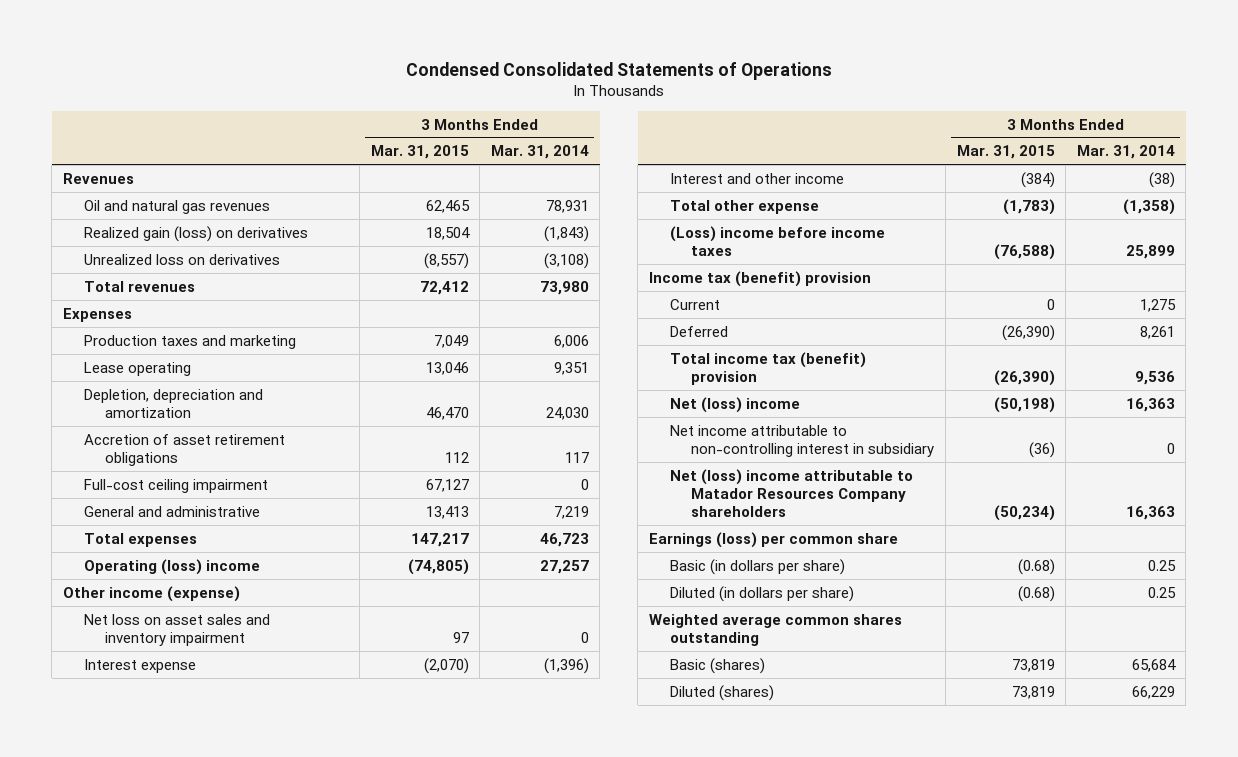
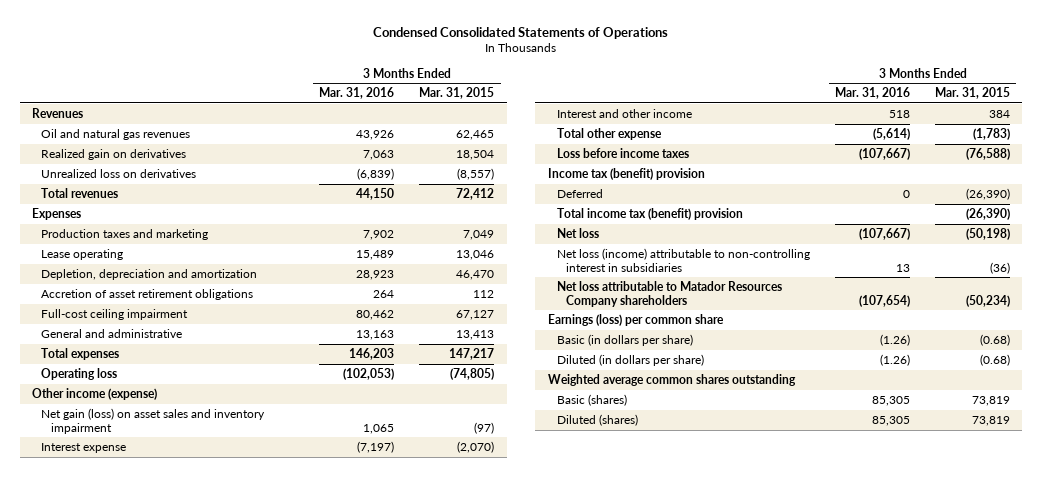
- | 3 Months Ended Mar. 31, 2015 | 3 Months Ended Mar. 31, 2014
+ | 3 Months Ended Mar. 31, 2016 | 3 Months Ended Mar. 31, 2015
- Realized gain (loss) on derivatives | 18,504 | (1,843)
+ Realized gain on derivatives | 7,063 | 18,504
- Operating (loss) income | (74,805) | 27,257
+ Operating loss | (102,053) | (74,805)
- Net loss on asset sales and inventory impairment | 97 | 0
+ Net gain (loss) on asset sales and inventory impairment | 1,065 | (97)
- Interest and other income | (384) | (38)
+ Interest and other income | 518 | 384
- (Loss) income before income taxes | (76,588) | 25,899
+ Loss before income taxes | (107,667) | (76,588)
- Current | 0 | 1,275
- Net (loss) income | (50,198) | 16,363
- Net income attributable to non-controlling interest in subsidiary | (36) | 0
- Net (loss) income attributable to Matador Resources Company shareholders | (50,234) | 16,363
+ Net loss | (107,667) | (50,198)
+ Net loss (income) attributable to non-controlling interest in subsidiaries | 13 | (36)
+ Net loss attributable to Matador Resources Company shareholders | (107,654) | (50,234)

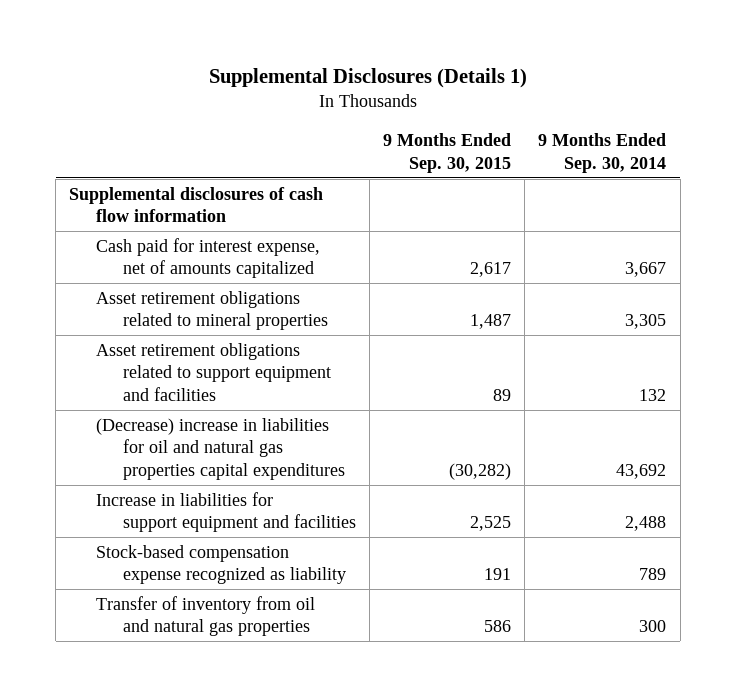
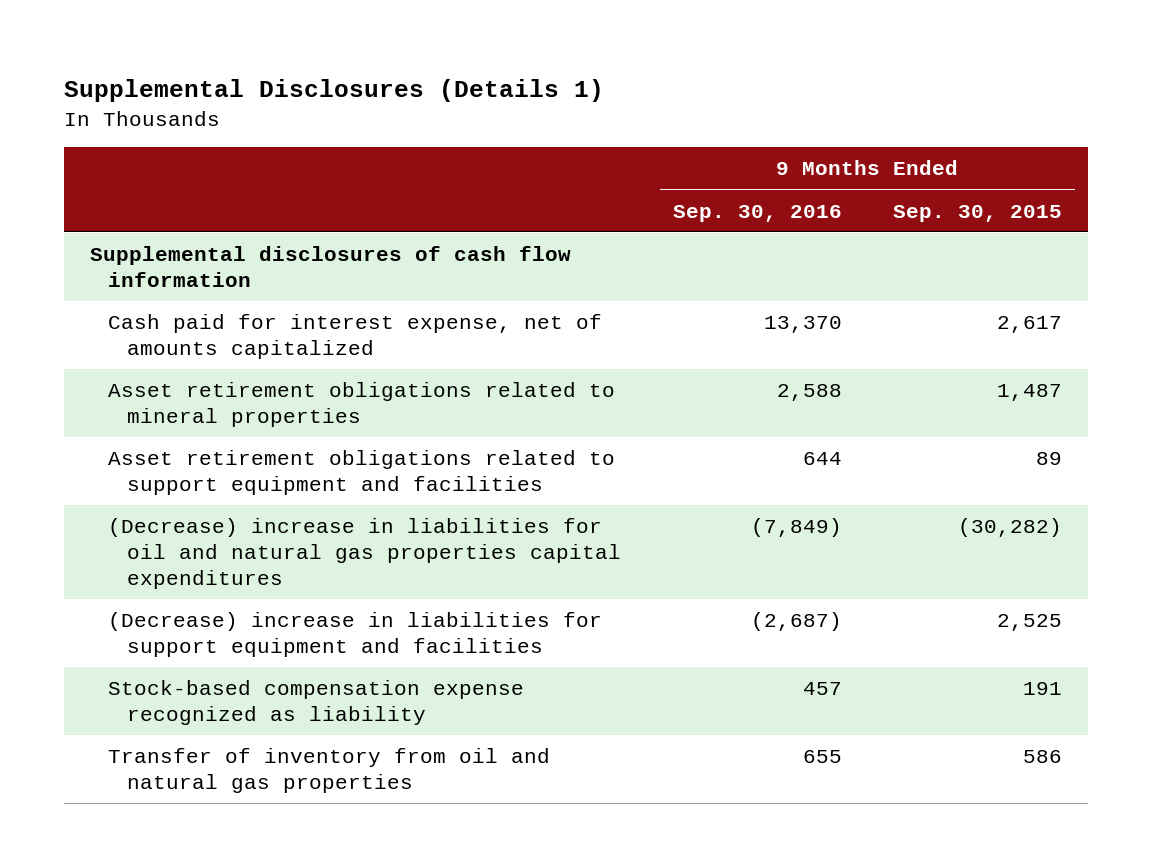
- | 9 Months Ended Sep. 30, 2015 | 9 Months Ended Sep. 30, 2014
+ | 9 Months Ended Sep. 30, 2016 | 9 Months Ended Sep. 30, 2015
- Increase in liabilities for support equipment and facilities | 2,525 | 2,488
+ (Decrease) increase in liabilities for support equipment and facilities | (2,687) | 2,525

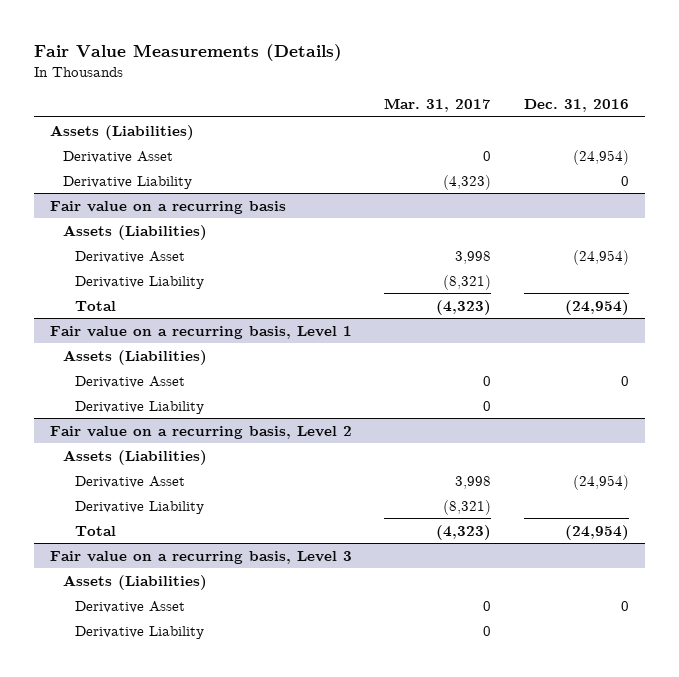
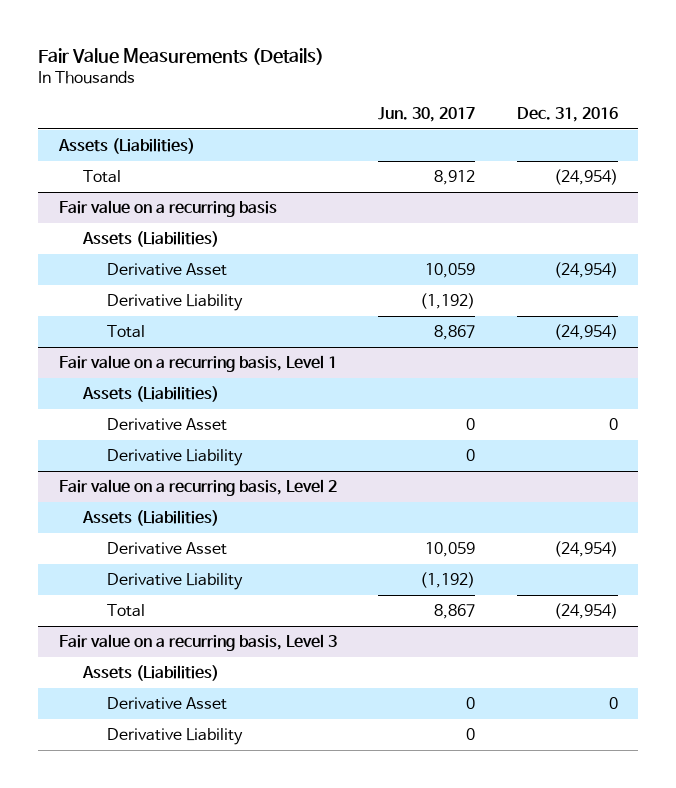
- | Mar. 31, 2017 | Dec. 31, 2016
+ | Jun. 30, 2017 | Dec. 31, 2016
- Derivative Asset | 0 | (24,954)
- Derivative Liability | (4,323) | 0
+ Total | 8,912 | (24,954)

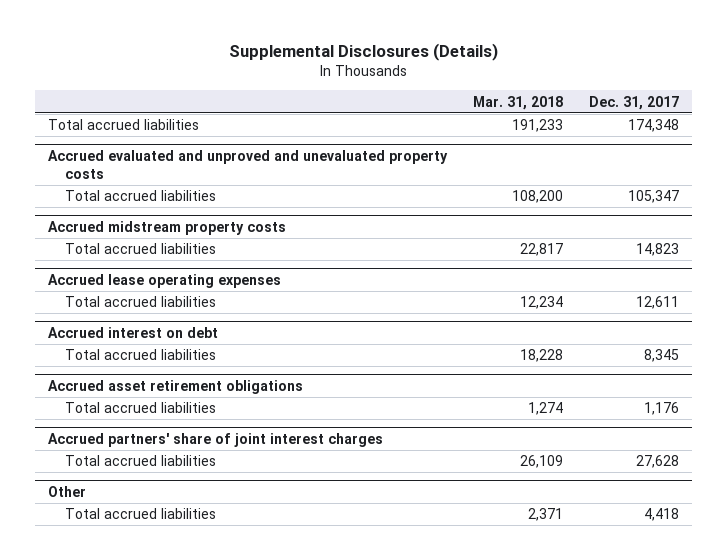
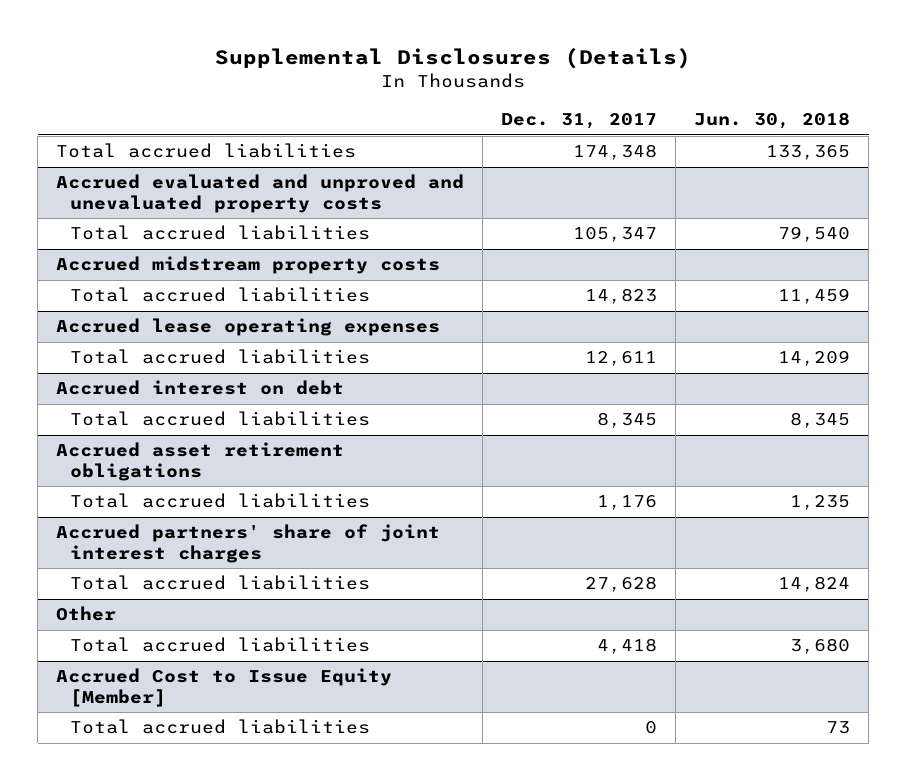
- | Mar. 31, 2018 | Dec. 31, 2017
+ | Dec. 31, 2017 | Jun. 30, 2018
+ Accrued Cost to Issue Equity [Member]
+ Total accrued liabilities | 0 | 73

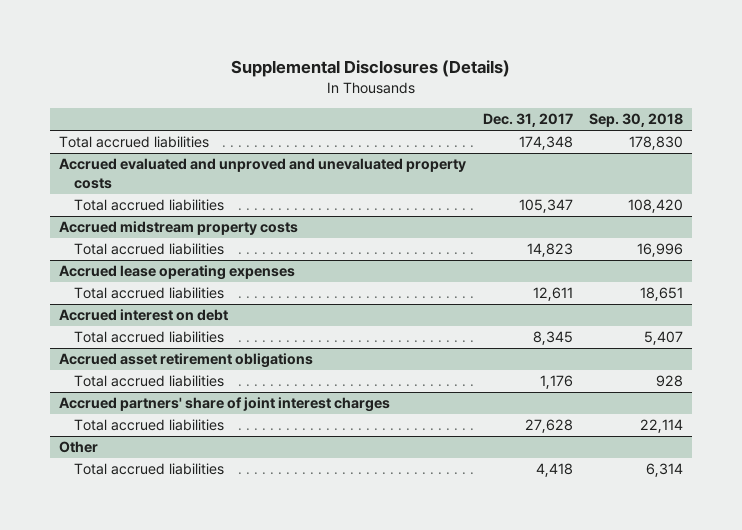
- | Dec. 31, 2017 | Jun. 30, 2018
+ | Dec. 31, 2017 | Sep. 30, 2018
- Accrued Cost to Issue Equity [Member]
- Total accrued liabilities | 0 | 73

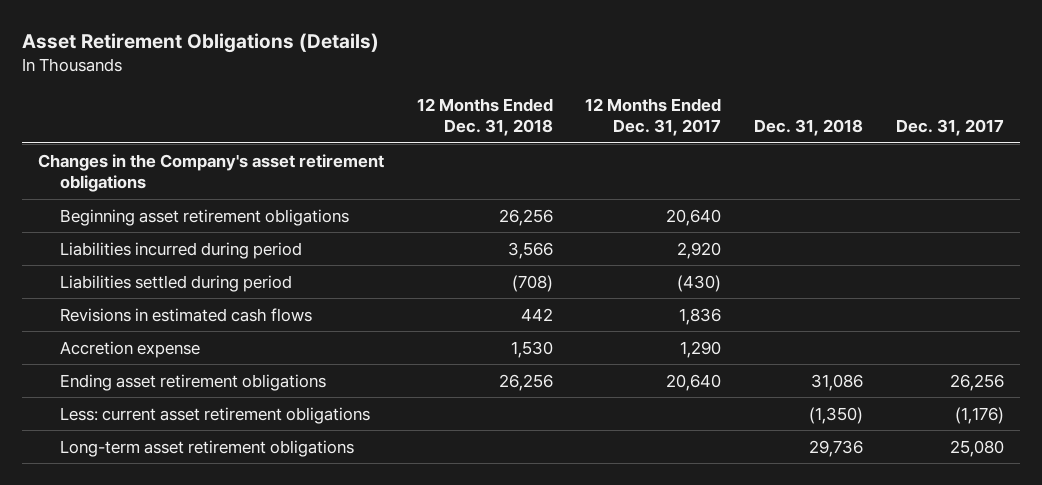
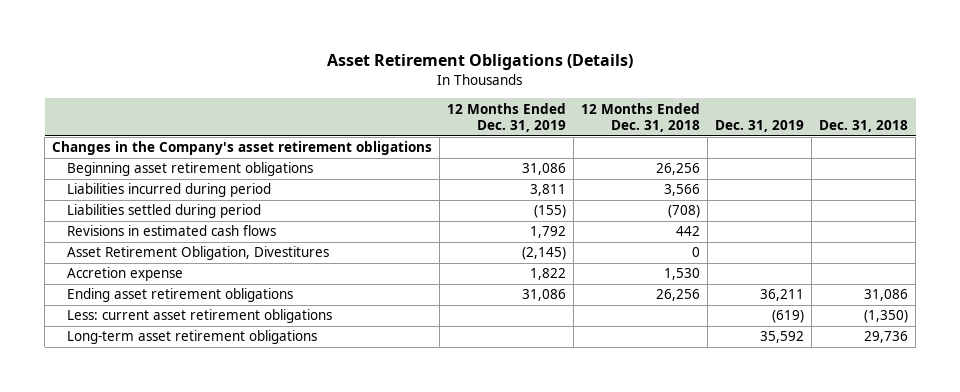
- | 12 Months Ended Dec. 31, 2018 | 12 Months Ended Dec. 31, 2017 | Dec. 31, 2018 | Dec. 31, 2017
+ | 12 Months Ended Dec. 31, 2019 | 12 Months Ended Dec. 31, 2018 | Dec. 31, 2019 | Dec. 31, 2018
+ Asset Retirement Obligation, Divestitures | (2,145) | 0 | |

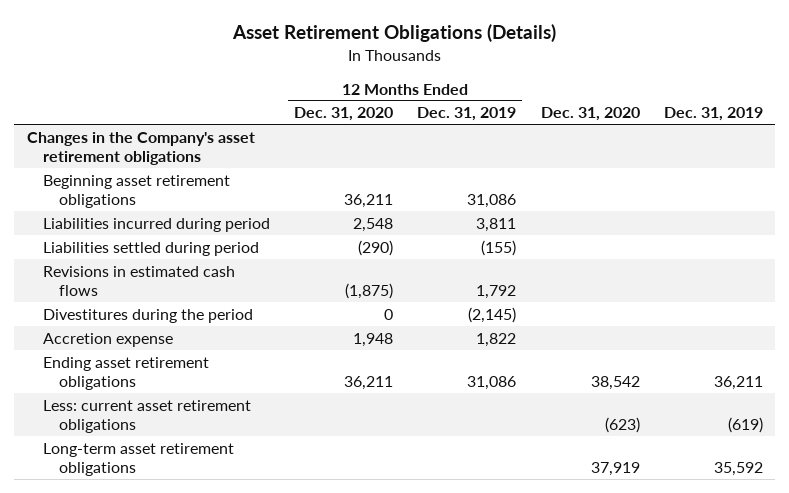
- | 12 Months Ended Dec. 31, 2019 | 12 Months Ended Dec. 31, 2018 | Dec. 31, 2019 | Dec. 31, 2018
+ | 12 Months Ended Dec. 31, 2020 | 12 Months Ended Dec. 31, 2019 | Dec. 31, 2020 | Dec. 31, 2019
- Asset Retirement Obligation, Divestitures | (2,145) | 0 | |
+ Divestitures during the period | 0 | (2,145) | |

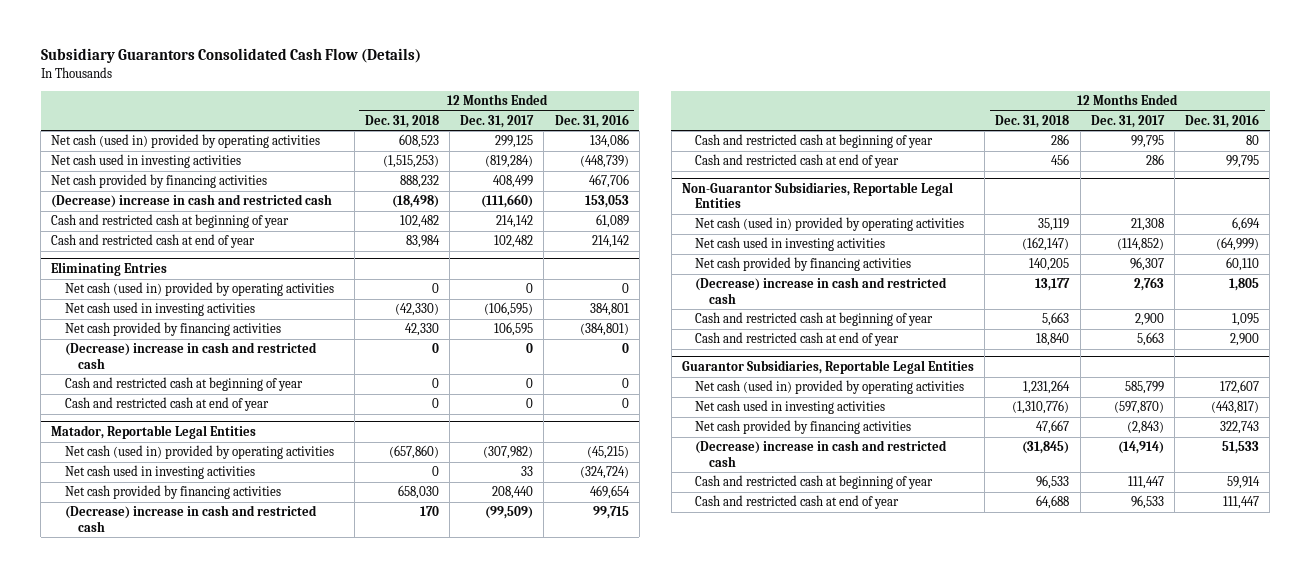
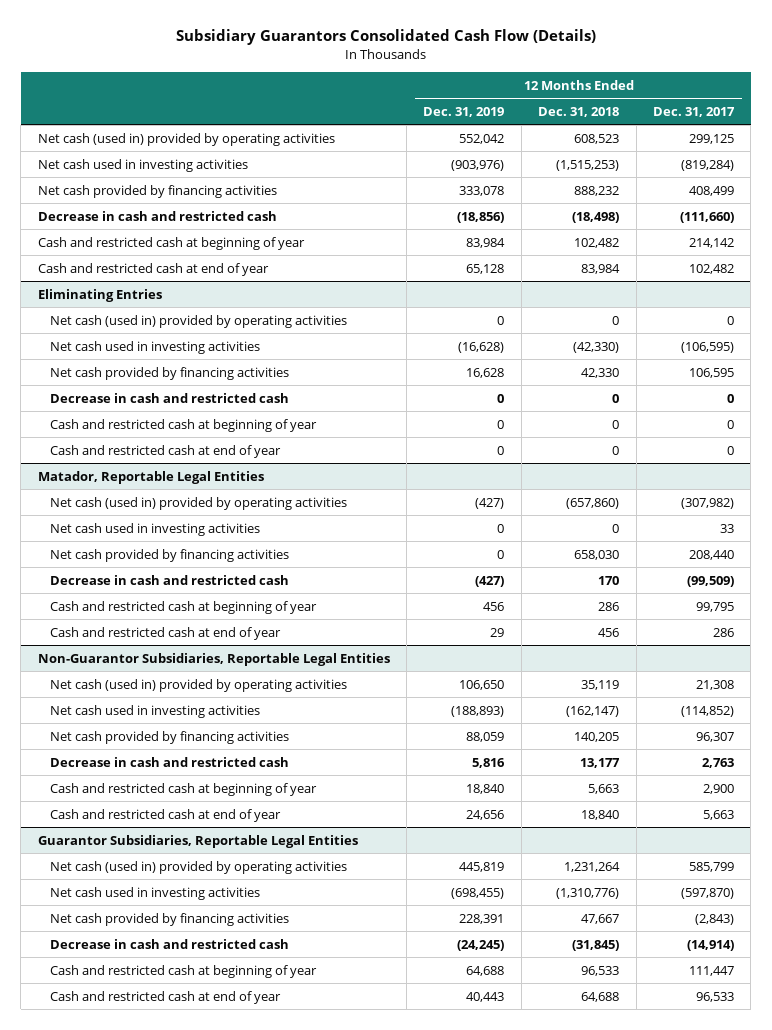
- | 12 Months Ended Dec. 31, 2018 | 12 Months Ended Dec. 31, 2017 | 12 Months Ended Dec. 31, 2016
+ | 12 Months Ended Dec. 31, 2019 | 12 Months Ended Dec. 31, 2018 | 12 Months Ended Dec. 31, 2017
- (Decrease) increase in cash and restricted cash | (18,498) | (111,660) | 153,053
+ Decrease in cash and restricted cash | (18,856) | (18,498) | (111,660)
@ Eliminating Entries
- (Decrease) increase in cash and restricted cash | 0 | 0 | 0
+ Decrease in cash and restricted cash | 0 | 0 | 0
@ Matador, Reportable Legal Entities
- (Decrease) increase in cash and restricted cash | 170 | (99,509) | 99,715
+ Decrease in cash and restricted cash | (427) | 170 | (99,509)
@ Non-Guarantor Subsidiaries, Reportable Legal Entities
- (Decrease) increase in cash and restricted cash | 13,177 | 2,763 | 1,805
+ Decrease in cash and restricted cash | 5,816 | 13,177 | 2,763
@ Guarantor Subsidiaries, Reportable Legal Entities
- (Decrease) increase in cash and restricted cash | (31,845) | (14,914) | 51,533
+ Decrease in cash and restricted cash | (24,245) | (31,845) | (14,914)

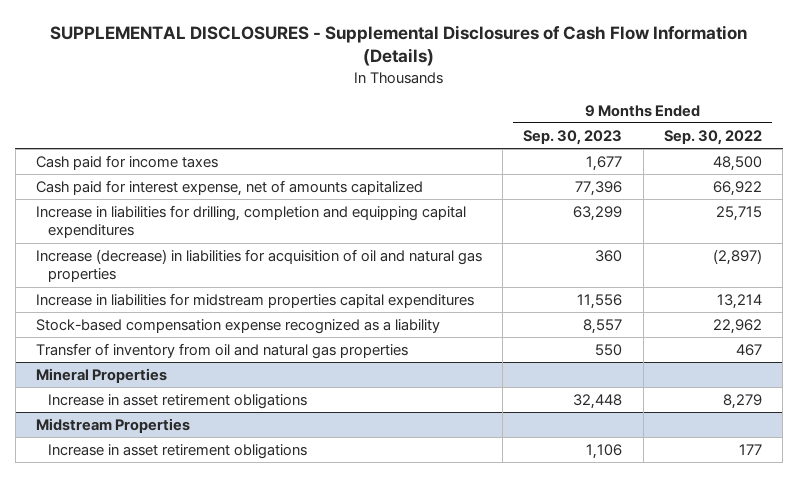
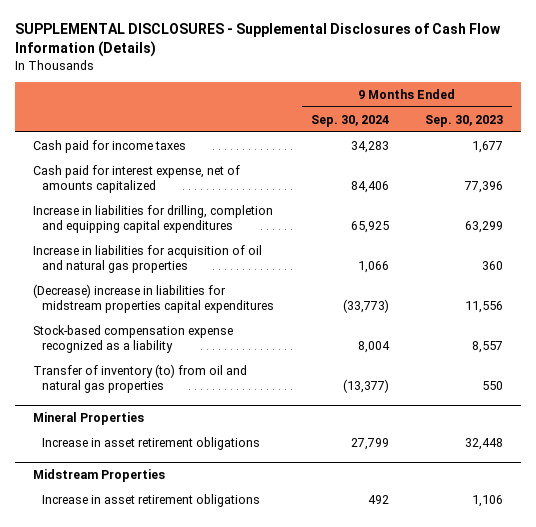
- | 9 Months Ended Sep. 30, 2023 | 9 Months Ended Sep. 30, 2022
+ | 9 Months Ended Sep. 30, 2024 | 9 Months Ended Sep. 30, 2023
- Increase (decrease) in liabilities for acquisition of oil and natural gas properties | 360 | (2,897)
- Increase in liabilities for midstream properties capital expenditures | 11,556 | 13,214
+ Increase in liabilities for acquisition of oil and natural gas properties | 1,066 | 360
+ (Decrease) increase in liabilities for midstream properties capital expenditures | (33,773) | 11,556
- Transfer of inventory from oil and natural gas properties | 550 | 467
+ Transfer of inventory (to) from oil and natural gas properties | (13,377) | 550

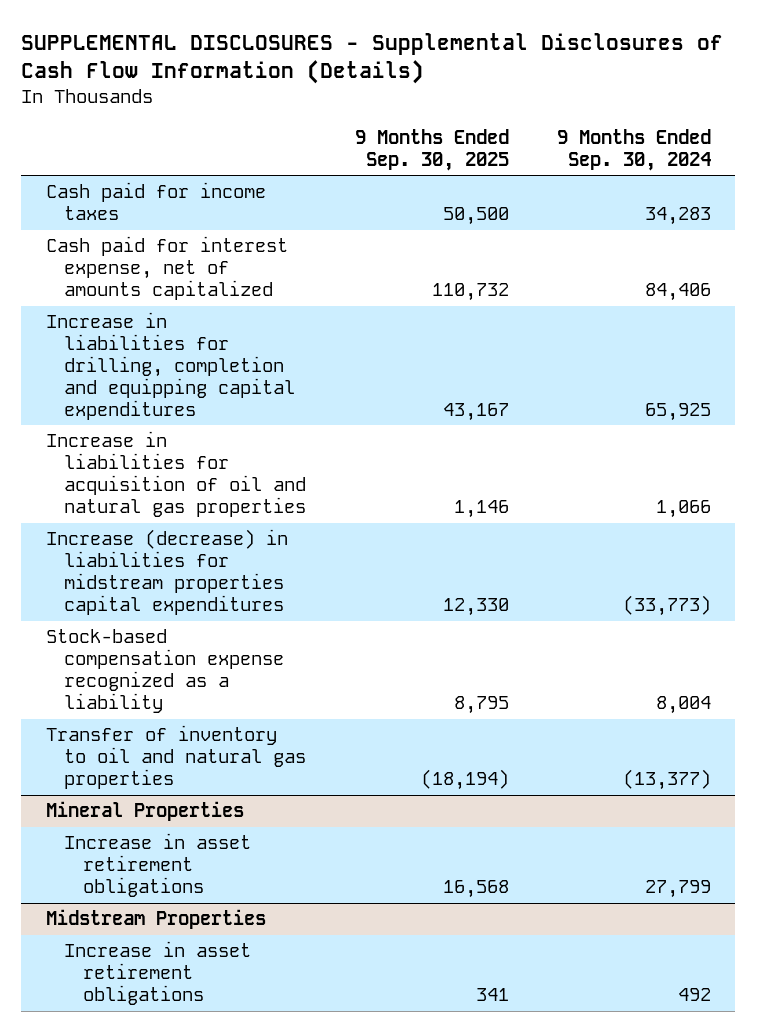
- | 9 Months Ended Sep. 30, 2024 | 9 Months Ended Sep. 30, 2023
+ | 9 Months Ended Sep. 30, 2025 | 9 Months Ended Sep. 30, 2024
- (Decrease) increase in liabilities for midstream properties capital expenditures | (33,773) | 11,556
+ Increase (decrease) in liabilities for midstream properties capital expenditures | 12,330 | (33,773)
- Transfer of inventory (to) from oil and natural gas properties | (13,377) | 550
+ Transfer of inventory to oil and natural gas properties | (18,194) | (13,377)

